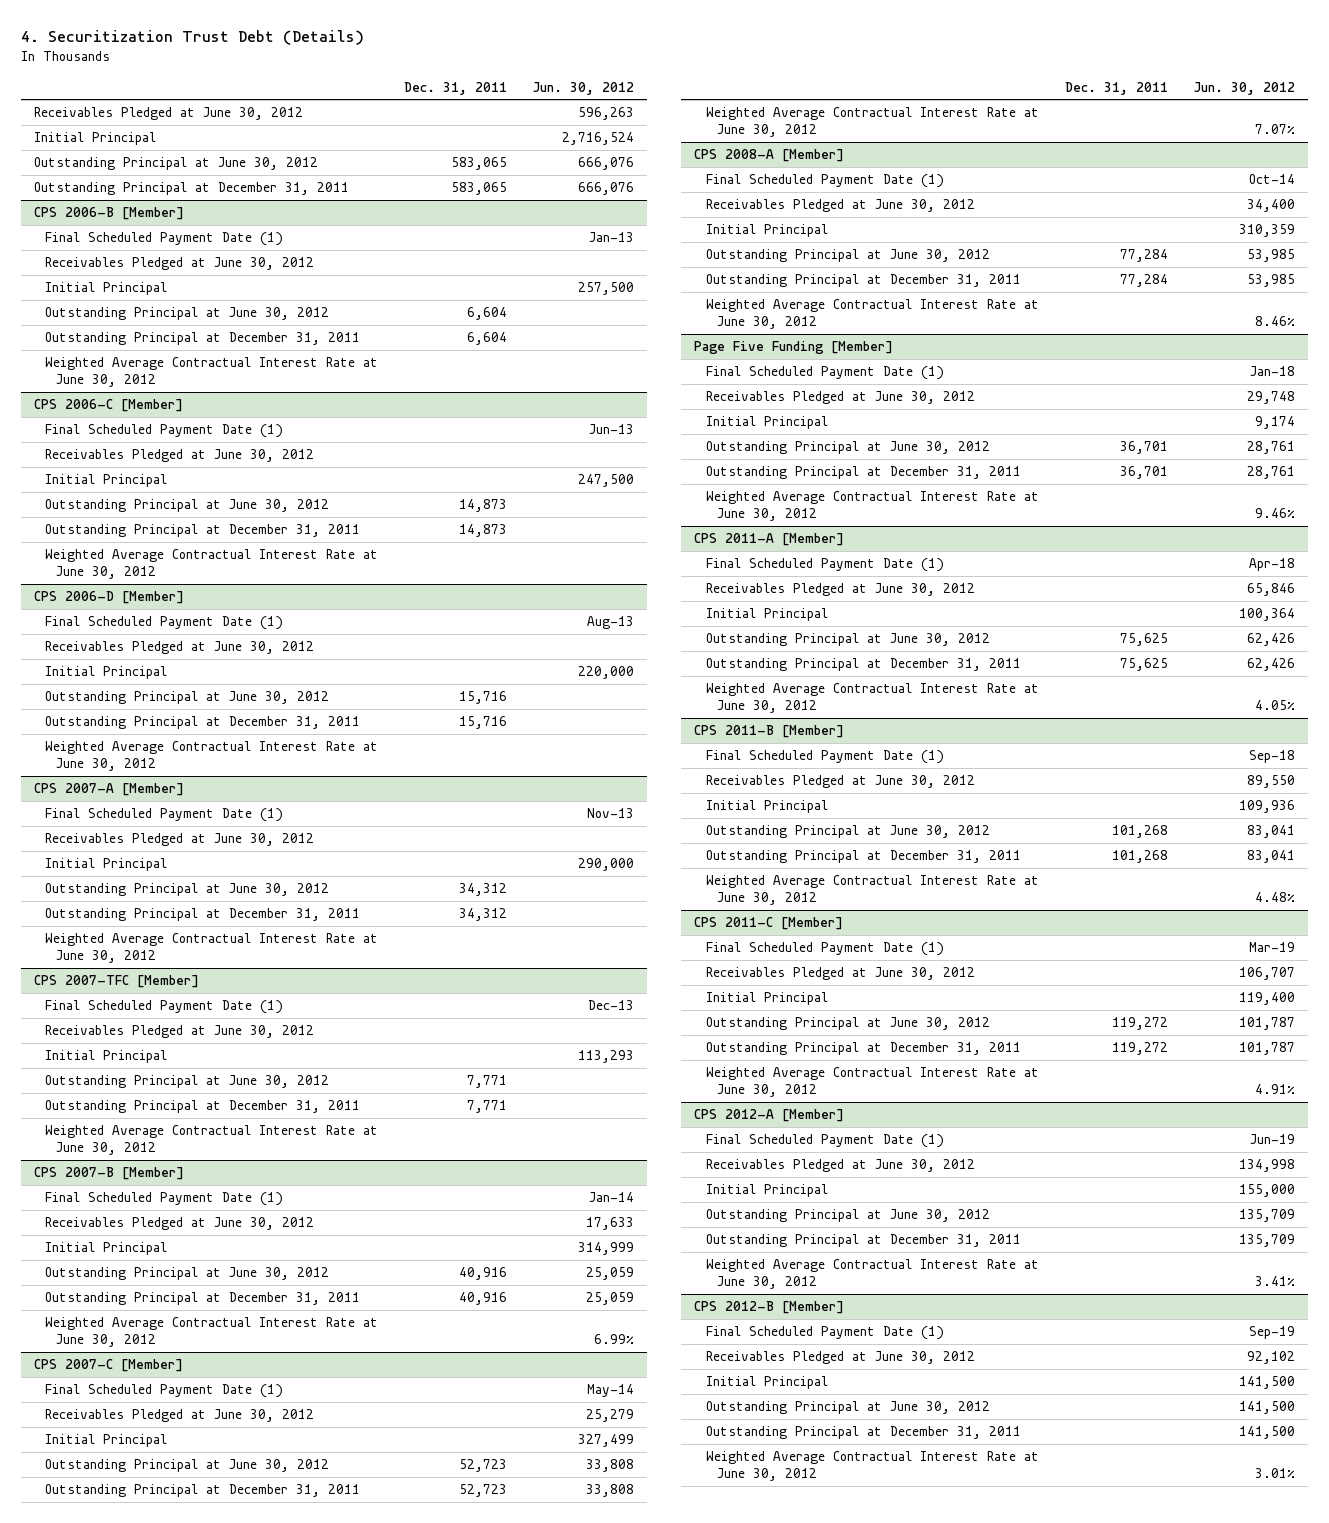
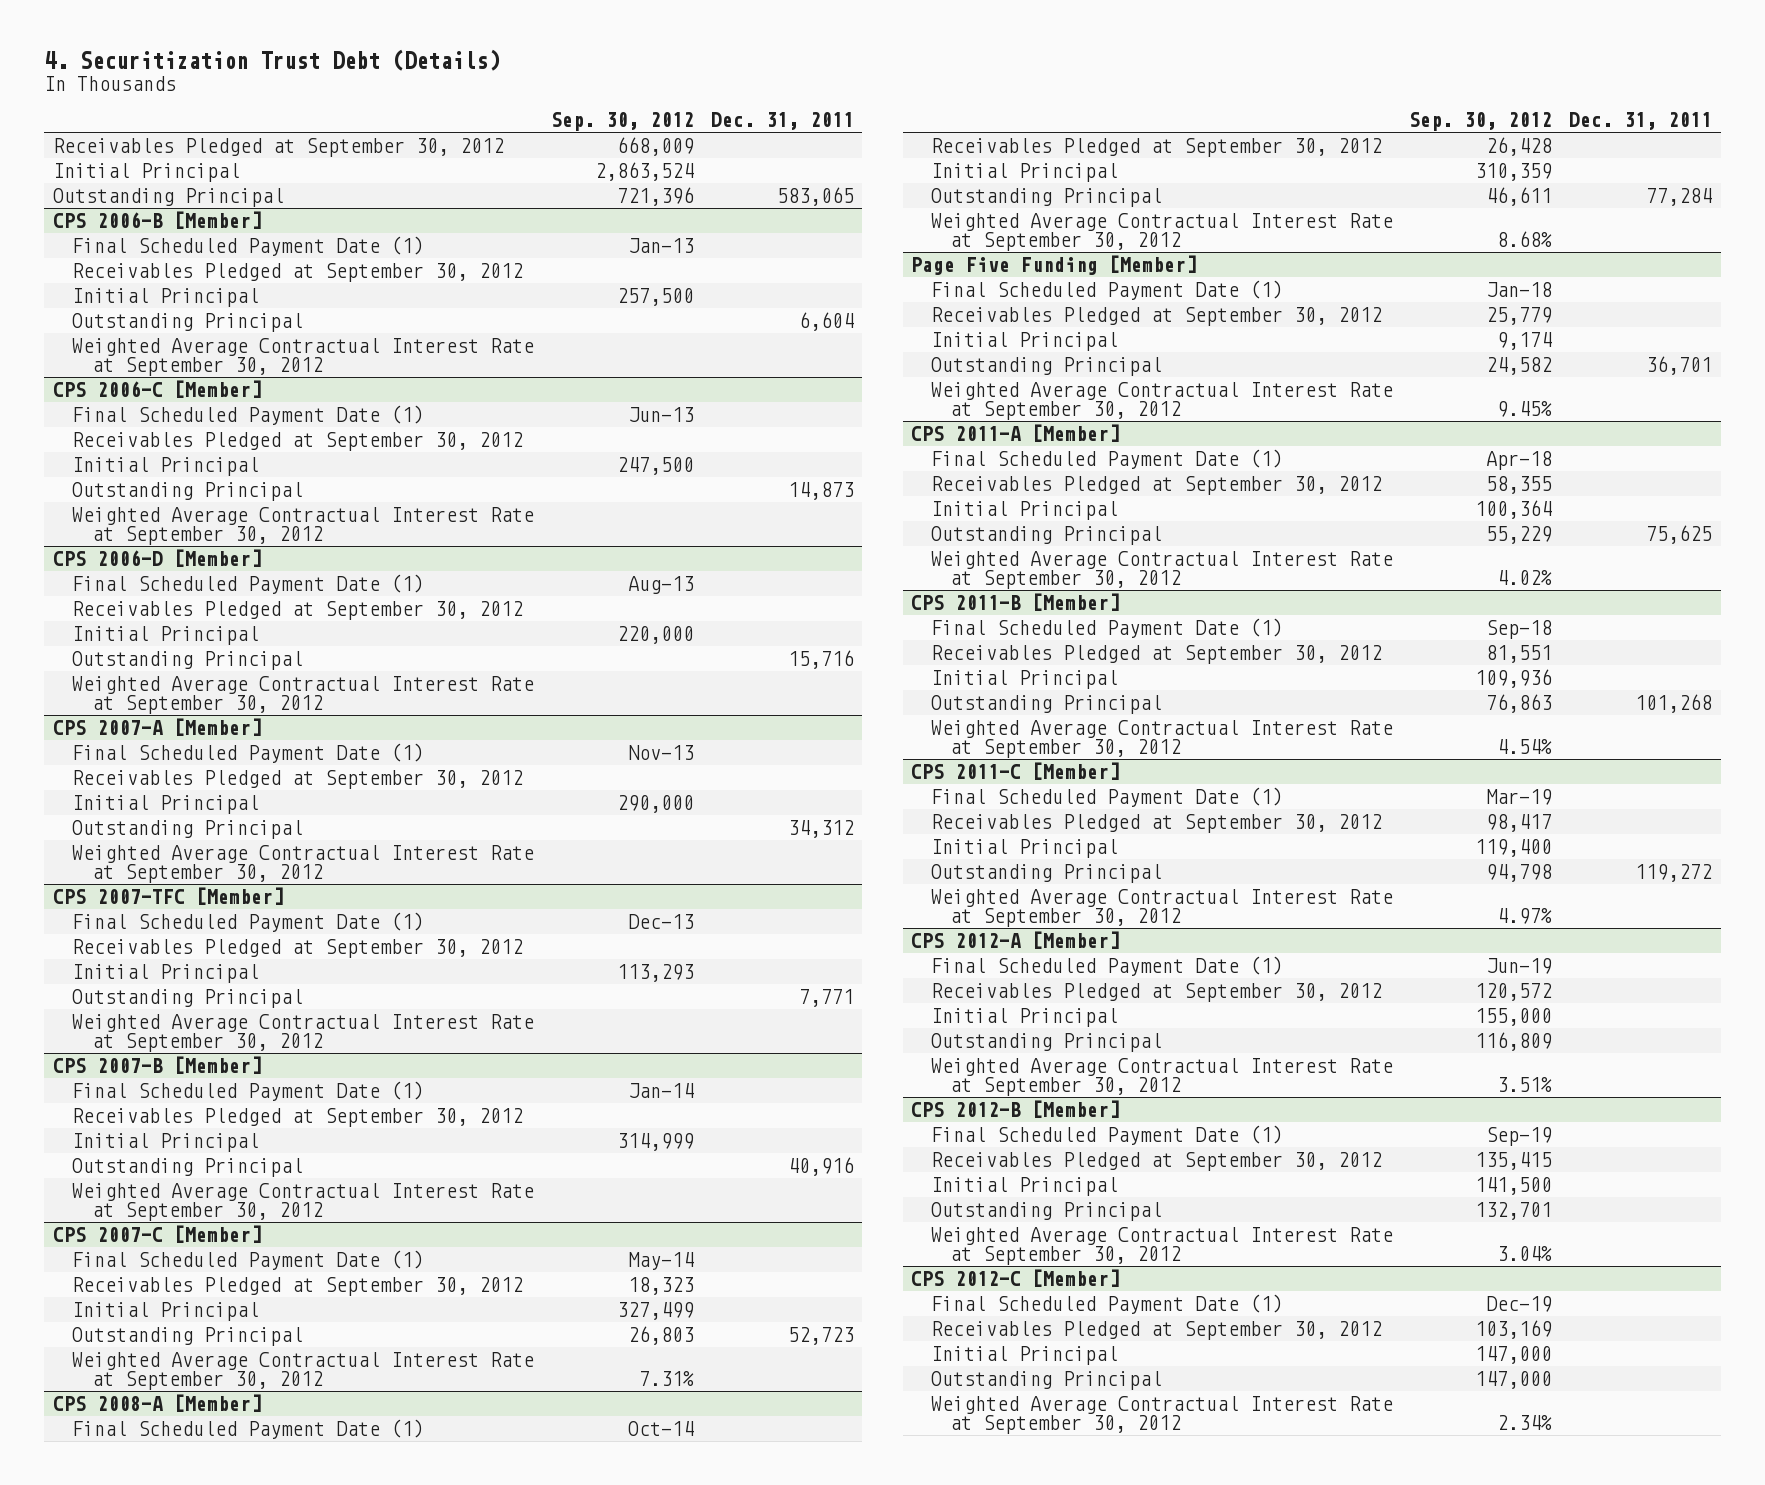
- | Dec. 31, 2011 | Jun. 30, 2012
+ | Sep. 30, 2012 | Dec. 31, 2011
- Receivables Pledged at June 30, 2012 | | 596,263
+ Receivables Pledged at September 30, 2012 | 668,009 |
- Outstanding Principal at June 30, 2012 | 583,065 | 666,076
- Outstanding Principal at December 31, 2011 | 583,065 | 666,076
+ Outstanding Principal | 721,396 | 583,065
@ CPS 2006-B [Member]
- Receivables Pledged at June 30, 2012
+ Receivables Pledged at September 30, 2012
- Outstanding Principal at June 30, 2012 | 6,604 |
- Outstanding Principal at December 31, 2011 | 6,604 |
- Weighted Average Contractual Interest Rate at June 30, 2012
+ Outstanding Principal | | 6,604
+ Weighted Average Contractual Interest Rate at September 30, 2012
@ CPS 2006-C [Member]
- Receivables Pledged at June 30, 2012
+ Receivables Pledged at September 30, 2012
- Outstanding Principal at June 30, 2012 | 14,873 |
- Outstanding Principal at December 31, 2011 | 14,873 |
- Weighted Average Contractual Interest Rate at June 30, 2012
+ Outstanding Principal | | 14,873
+ Weighted Average Contractual Interest Rate at September 30, 2012
@ CPS 2006-D [Member]
- Receivables Pledged at June 30, 2012
+ Receivables Pledged at September 30, 2012
- Outstanding Principal at June 30, 2012 | 15,716 |
- Outstanding Principal at December 31, 2011 | 15,716 |
- Weighted Average Contractual Interest Rate at June 30, 2012
+ Outstanding Principal | | 15,716
+ Weighted Average Contractual Interest Rate at September 30, 2012
@ CPS 2007-A [Member]
- Receivables Pledged at June 30, 2012
+ Receivables Pledged at September 30, 2012
- Outstanding Principal at June 30, 2012 | 34,312 |
- Outstanding Principal at December 31, 2011 | 34,312 |
- Weighted Average Contractual Interest Rate at June 30, 2012
+ Outstanding Principal | | 34,312
+ Weighted Average Contractual Interest Rate at September 30, 2012
@ CPS 2007-TFC [Member]
- Receivables Pledged at June 30, 2012
+ Receivables Pledged at September 30, 2012
- Outstanding Principal at June 30, 2012 | 7,771 |
- Outstanding Principal at December 31, 2011 | 7,771 |
- Weighted Average Contractual Interest Rate at June 30, 2012
+ Outstanding Principal | | 7,771
+ Weighted Average Contractual Interest Rate at September 30, 2012
@ CPS 2007-B [Member]
- Receivables Pledged at June 30, 2012 | | 17,633
+ Receivables Pledged at September 30, 2012
- Outstanding Principal at June 30, 2012 | 40,916 | 25,059
- Outstanding Principal at December 31, 2011 | 40,916 | 25,059
- Weighted Average Contractual Interest Rate at June 30, 2012 | | 6.99%
+ Outstanding Principal | | 40,916
+ Weighted Average Contractual Interest Rate at September 30, 2012
@ CPS 2007-C [Member]
- Receivables Pledged at June 30, 2012 | | 25,279
+ Receivables Pledged at September 30, 2012 | 18,323 |
- Outstanding Principal at June 30, 2012 | 52,723 | 33,808
- Outstanding Principal at December 31, 2011 | 52,723 | 33,808
- Weighted Average Contractual Interest Rate at June 30, 2012 | | 7.07%
+ Outstanding Principal | 26,803 | 52,723
+ Weighted Average Contractual Interest Rate at September 30, 2012 | 7.31% |
@ CPS 2008-A [Member]
- Receivables Pledged at June 30, 2012 | | 34,400
+ Receivables Pledged at September 30, 2012 | 26,428 |
- Outstanding Principal at June 30, 2012 | 77,284 | 53,985
- Outstanding Principal at December 31, 2011 | 77,284 | 53,985
- Weighted Average Contractual Interest Rate at June 30, 2012 | | 8.46%
+ Outstanding Principal | 46,611 | 77,284
+ Weighted Average Contractual Interest Rate at September 30, 2012 | 8.68% |
@ Page Five Funding [Member]
- Receivables Pledged at June 30, 2012 | | 29,748
+ Receivables Pledged at September 30, 2012 | 25,779 |
- Outstanding Principal at June 30, 2012 | 36,701 | 28,761
- Outstanding Principal at December 31, 2011 | 36,701 | 28,761
- Weighted Average Contractual Interest Rate at June 30, 2012 | | 9.46%
+ Outstanding Principal | 24,582 | 36,701
+ Weighted Average Contractual Interest Rate at September 30, 2012 | 9.45% |
@ CPS 2011-A [Member]
- Receivables Pledged at June 30, 2012 | | 65,846
+ Receivables Pledged at September 30, 2012 | 58,355 |
- Outstanding Principal at June 30, 2012 | 75,625 | 62,426
- Outstanding Principal at December 31, 2011 | 75,625 | 62,426
- Weighted Average Contractual Interest Rate at June 30, 2012 | | 4.05%
+ Outstanding Principal | 55,229 | 75,625
+ Weighted Average Contractual Interest Rate at September 30, 2012 | 4.02% |
@ CPS 2011-B [Member]
- Receivables Pledged at June 30, 2012 | | 89,550
+ Receivables Pledged at September 30, 2012 | 81,551 |
- Outstanding Principal at June 30, 2012 | 101,268 | 83,041
- Outstanding Principal at December 31, 2011 | 101,268 | 83,041
- Weighted Average Contractual Interest Rate at June 30, 2012 | | 4.48%
+ Outstanding Principal | 76,863 | 101,268
+ Weighted Average Contractual Interest Rate at September 30, 2012 | 4.54% |
@ CPS 2011-C [Member]
- Receivables Pledged at June 30, 2012 | | 106,707
+ Receivables Pledged at September 30, 2012 | 98,417 |
- Outstanding Principal at June 30, 2012 | 119,272 | 101,787
- Outstanding Principal at December 31, 2011 | 119,272 | 101,787
- Weighted Average Contractual Interest Rate at June 30, 2012 | | 4.91%
+ Outstanding Principal | 94,798 | 119,272
+ Weighted Average Contractual Interest Rate at September 30, 2012 | 4.97% |
@ CPS 2012-A [Member]
- Receivables Pledged at June 30, 2012 | | 134,998
+ Receivables Pledged at September 30, 2012 | 120,572 |
- Outstanding Principal at June 30, 2012 | | 135,709
- Outstanding Principal at December 31, 2011 | | 135,709
- Weighted Average Contractual Interest Rate at June 30, 2012 | | 3.41%
+ Outstanding Principal | 116,809 |
+ Weighted Average Contractual Interest Rate at September 30, 2012 | 3.51% |
@ CPS 2012-B [Member]
- Receivables Pledged at June 30, 2012 | | 92,102
+ Receivables Pledged at September 30, 2012 | 135,415 |
- Outstanding Principal at June 30, 2012 | | 141,500
- Outstanding Principal at December 31, 2011 | | 141,500
- Weighted Average Contractual Interest Rate at June 30, 2012 | | 3.01%
+ Outstanding Principal | 132,701 |
+ Weighted Average Contractual Interest Rate at September 30, 2012 | 3.04% |
+ CPS 2012-C [Member]
+ Final Scheduled Payment Date (1) | Dec-19 |
+ Receivables Pledged at September 30, 2012 | 103,169 |
+ Initial Principal | 147,000 |
+ Outstanding Principal | 147,000 |
+ Weighted Average Contractual Interest Rate at September 30, 2012 | 2.34% |

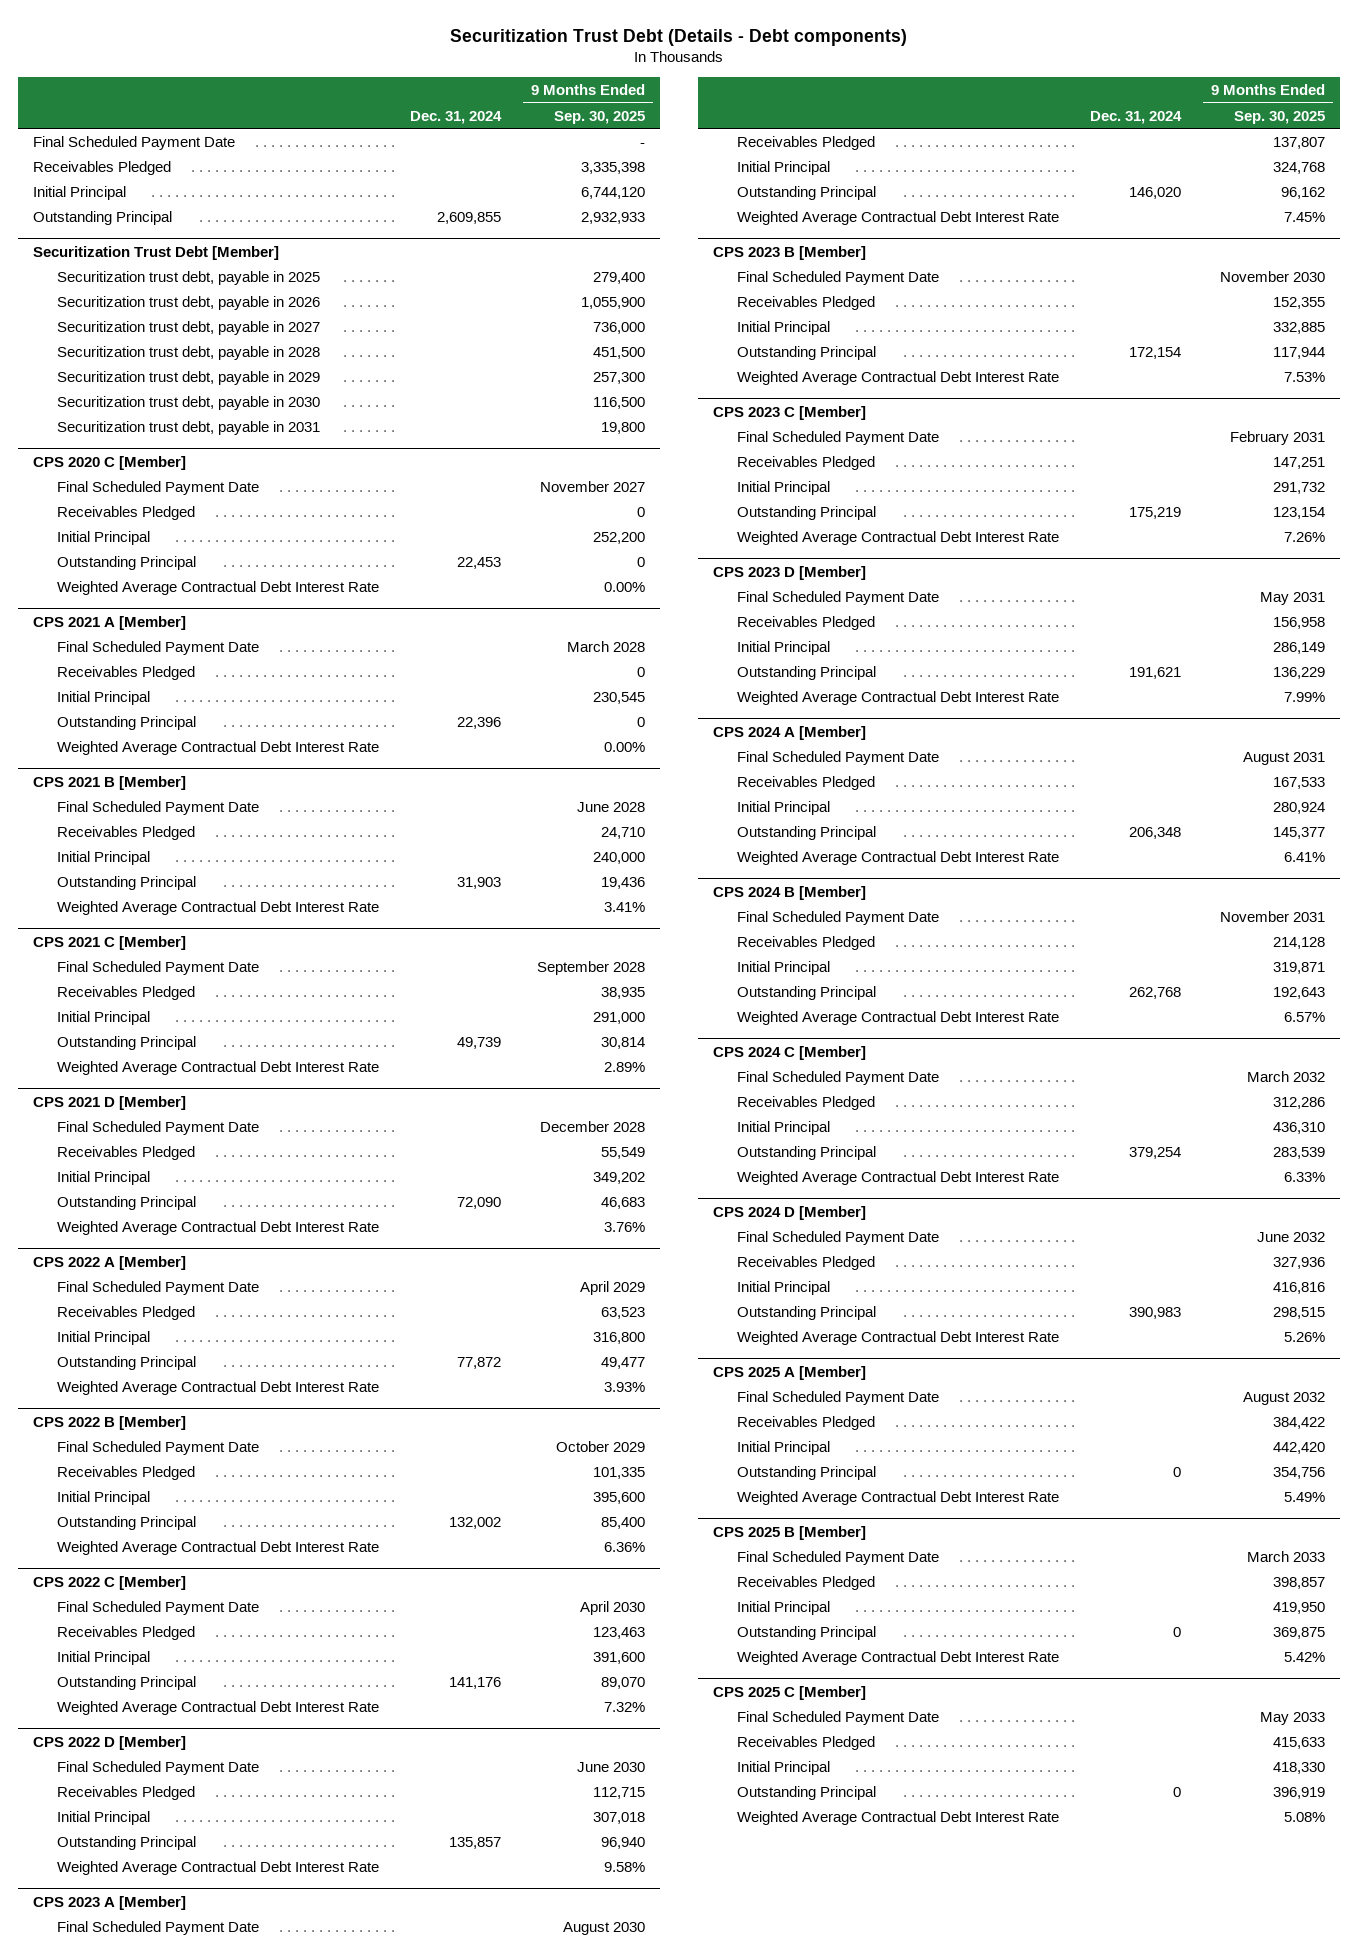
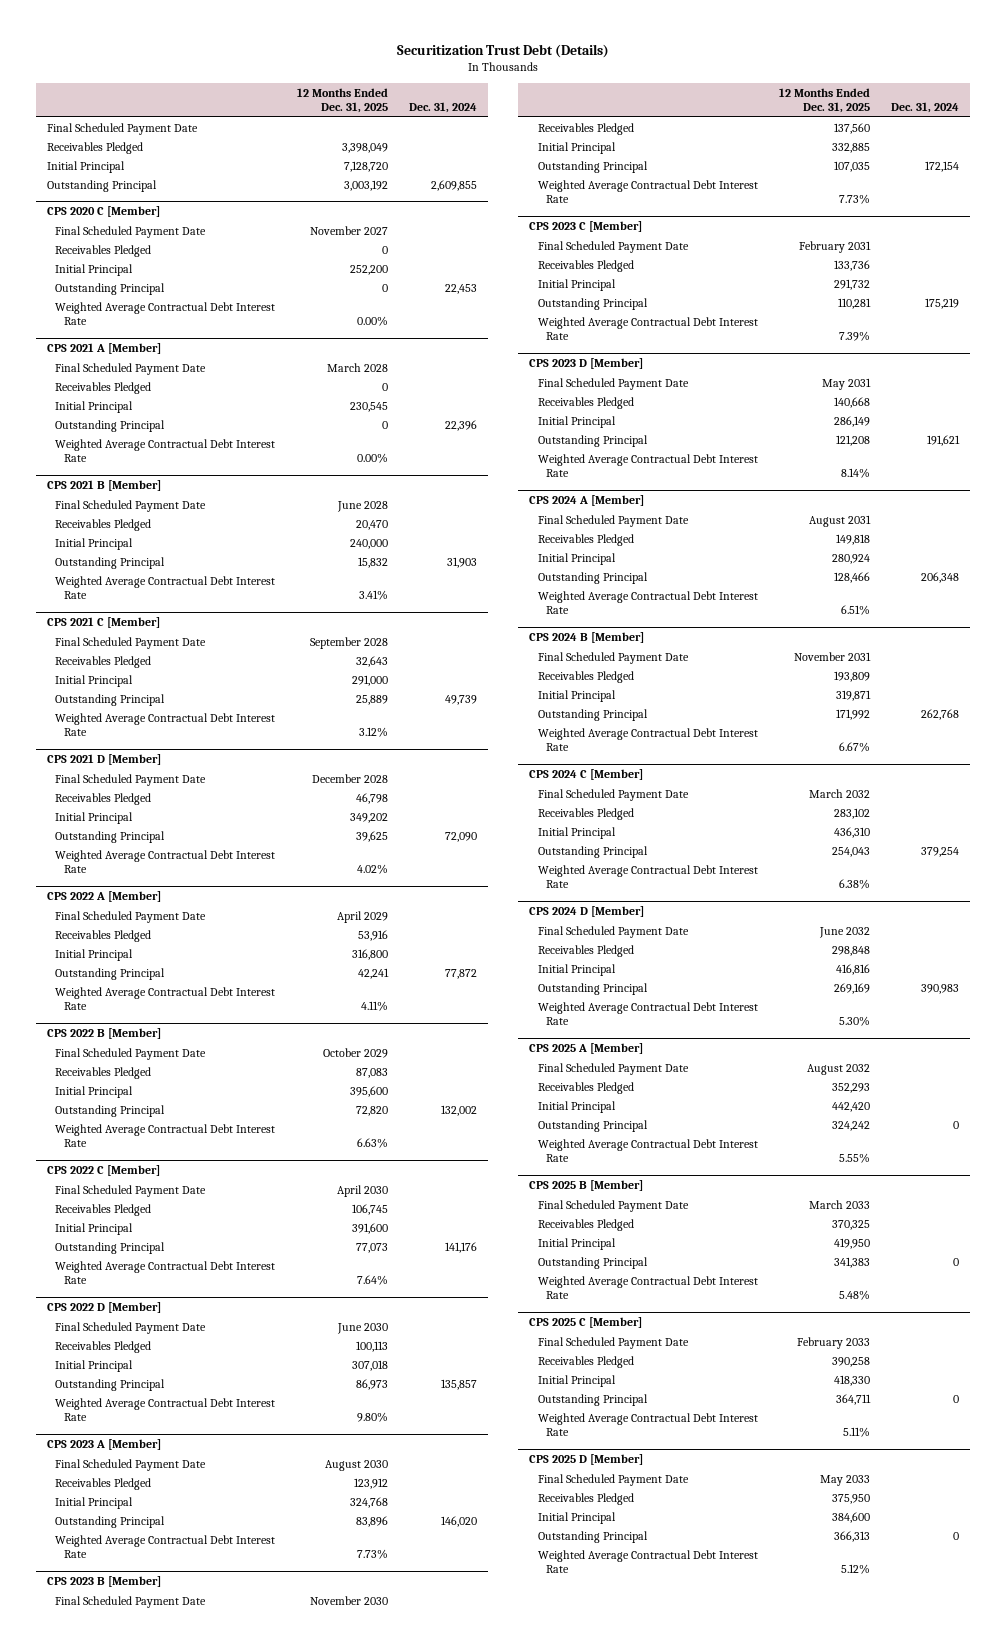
- Securitization Trust Debt (Details - Debt components)
+ Securitization Trust Debt (Details)
- | Dec. 31, 2024 | 9 Months Ended Sep. 30, 2025
+ | 12 Months Ended Dec. 31, 2025 | Dec. 31, 2024
- Securitization Trust Debt [Member]
- Securitization trust debt, payable in 2025 | | 279,400
- Securitization trust debt, payable in 2026 | | 1,055,900
- Securitization trust debt, payable in 2027 | | 736,000
- Securitization trust debt, payable in 2028 | | 451,500
- Securitization trust debt, payable in 2029 | | 257,300
- Securitization trust debt, payable in 2030 | | 116,500
- Securitization trust debt, payable in 2031 | | 19,800
+ CPS 2025 D [Member]
+ Final Scheduled Payment Date | May 2033 |
+ Receivables Pledged | 375,950 |
+ Initial Principal | 384,600 |
+ Outstanding Principal | 366,313 | 0
+ Weighted Average Contractual Debt Interest Rate | 5.12% |

